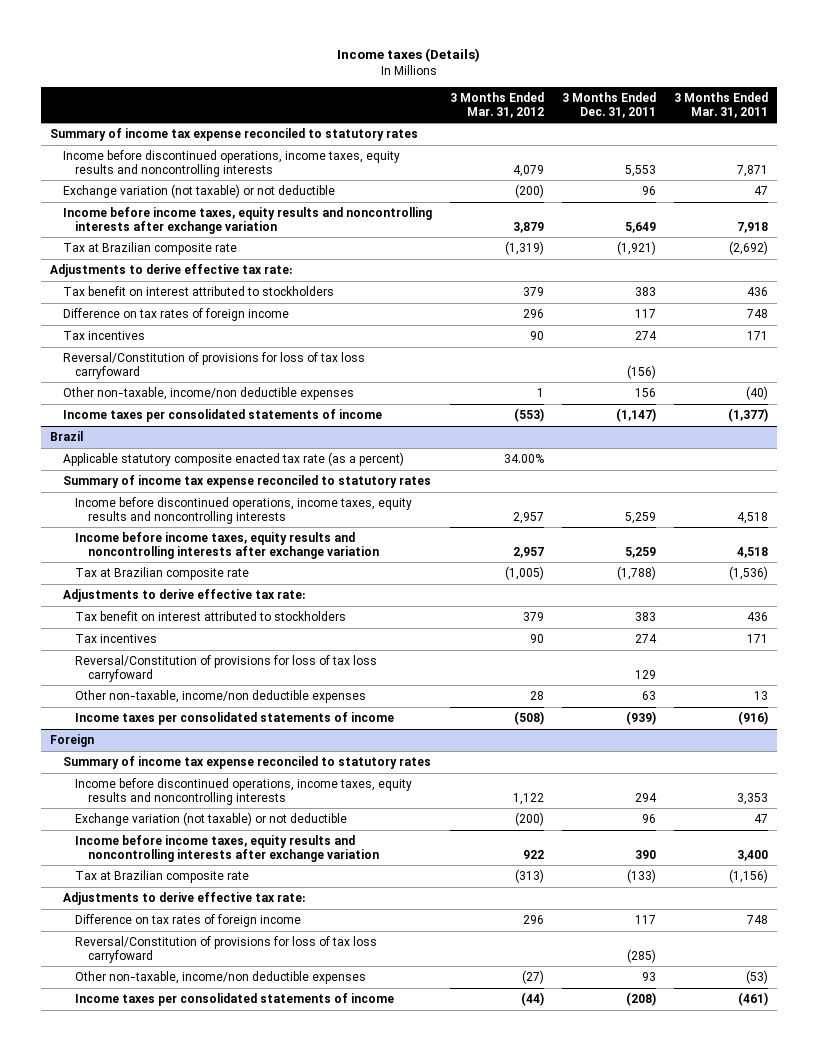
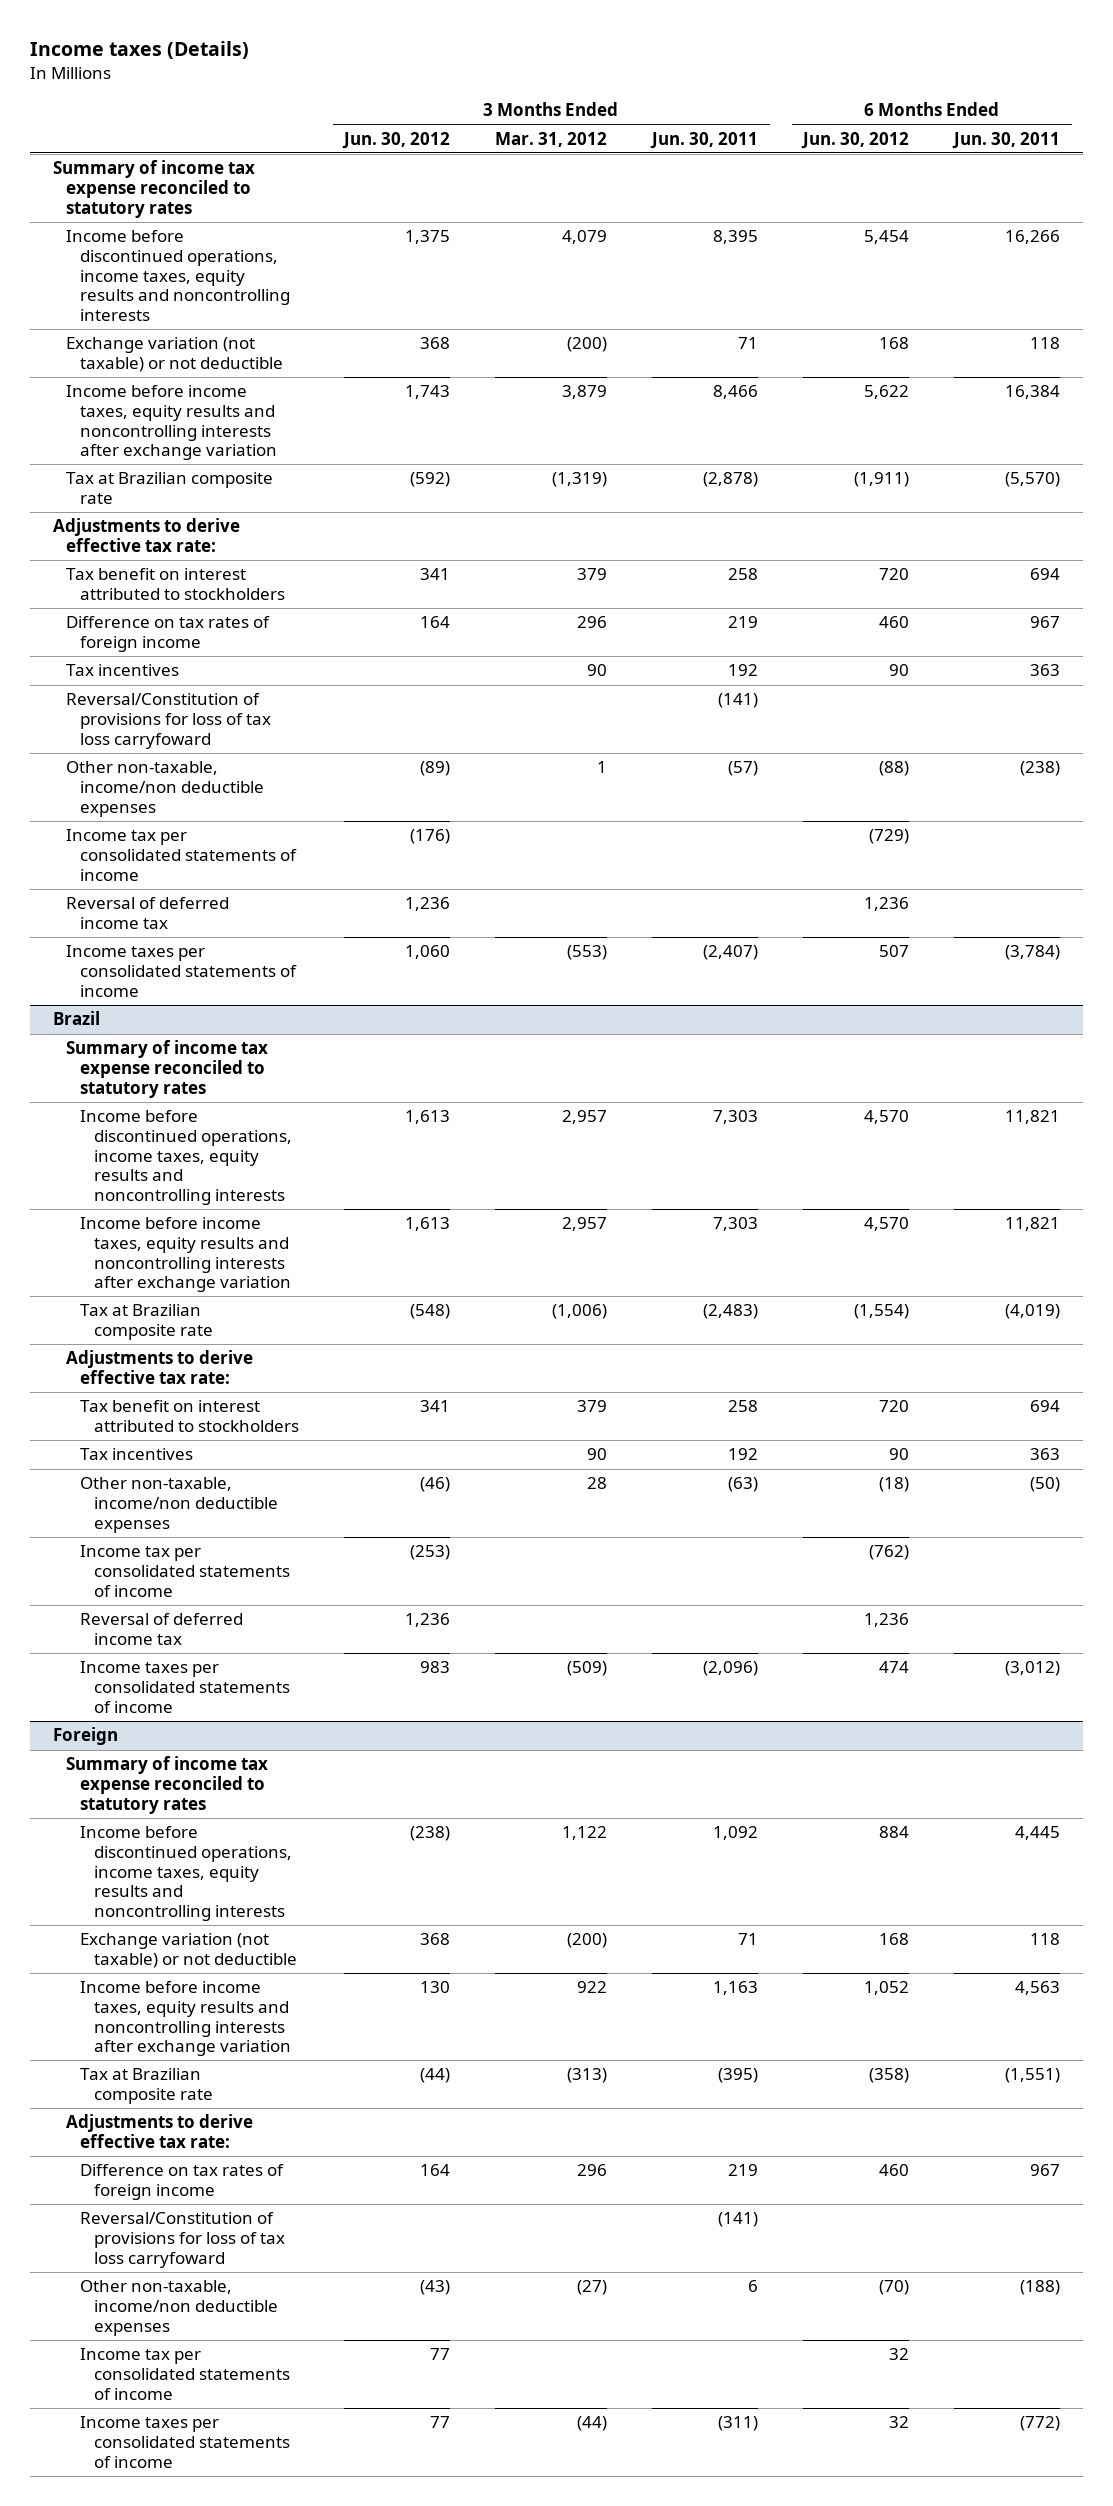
- | 3 Months Ended Mar. 31, 2012 | 3 Months Ended Dec. 31, 2011 | 3 Months Ended Mar. 31, 2011
+ | 3 Months Ended Jun. 30, 2012 | 3 Months Ended Mar. 31, 2012 | 3 Months Ended Jun. 30, 2011 | 6 Months Ended Jun. 30, 2012 | 6 Months Ended Jun. 30, 2011
+ Income tax per consolidated statements of income | (176) | | | (729) |
+ Reversal of deferred income tax | 1,236 | | | 1,236 |
@ Brazil
- Applicable statutory composite enacted tax rate (as a percent) | 34.00% | |
- Tax at Brazilian composite rate | (1,005) | (1,788) | (1,536)
+ Tax at Brazilian composite rate | (548) | (1,006) | (2,483) | (1,554) | (4,019)
- Reversal/Constitution of provisions for loss of tax loss carryfoward | | 129 |
- Income taxes per consolidated statements of income | (508) | (939) | (916)
+ Income tax per consolidated statements of income | (253) | | | (762) |
+ Reversal of deferred income tax | 1,236 | | | 1,236 |
+ Income taxes per consolidated statements of income | 983 | (509) | (2,096) | 474 | (3,012)
@ Foreign
+ Income tax per consolidated statements of income | 77 | | | 32 |

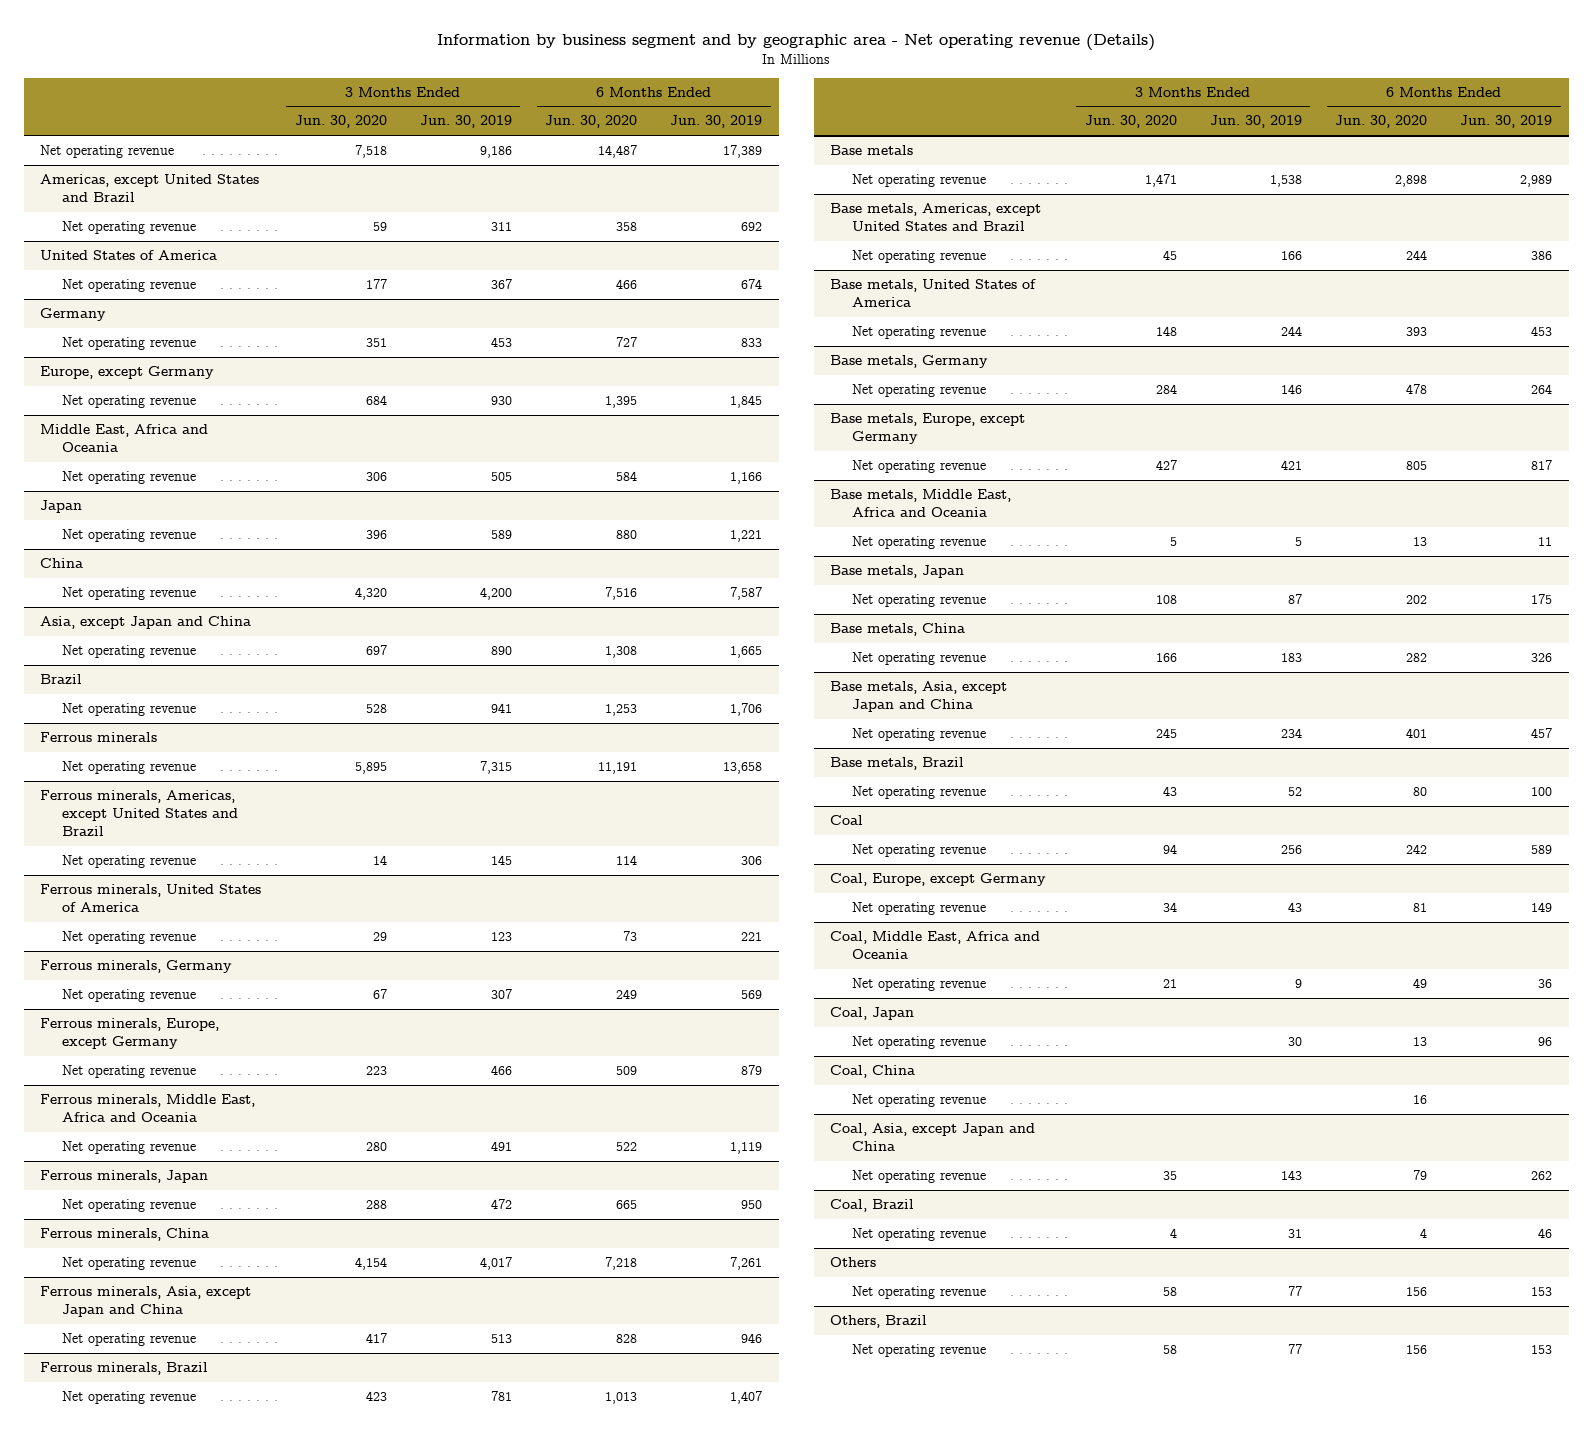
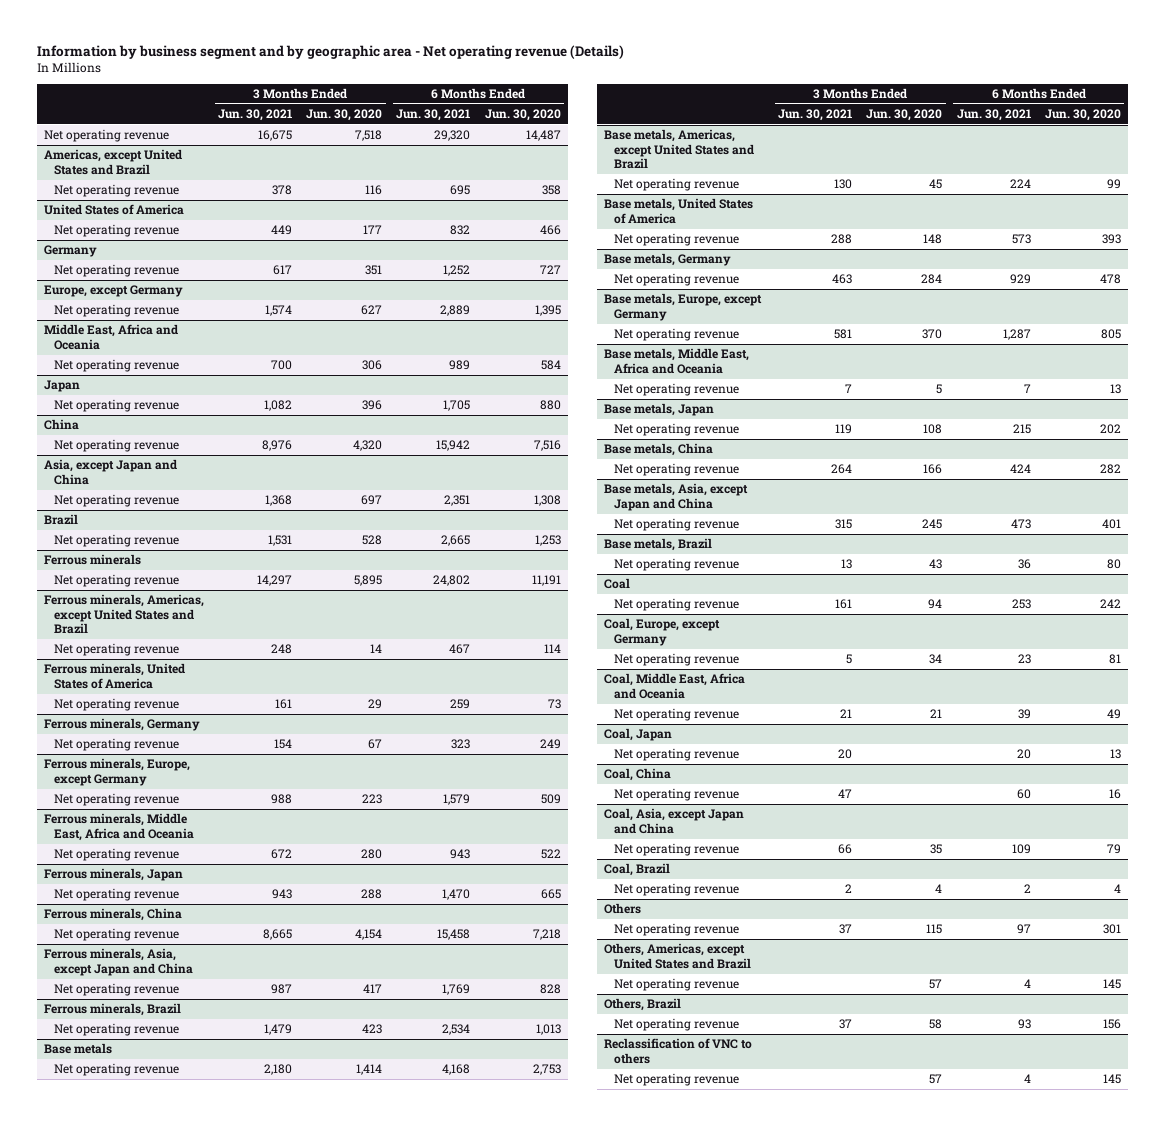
- | 3 Months Ended Jun. 30, 2020 | 3 Months Ended Jun. 30, 2019 | 6 Months Ended Jun. 30, 2020 | 6 Months Ended Jun. 30, 2019
+ | 3 Months Ended Jun. 30, 2021 | 3 Months Ended Jun. 30, 2020 | 6 Months Ended Jun. 30, 2021 | 6 Months Ended Jun. 30, 2020
@ Americas, except United States and Brazil
- Net operating revenue | 59 | 311 | 358 | 692
+ Net operating revenue | 378 | 116 | 695 | 358
@ Europe, except Germany
- Net operating revenue | 684 | 930 | 1,395 | 1,845
+ Net operating revenue | 1,574 | 627 | 2,889 | 1,395
@ Base metals
- Net operating revenue | 1,471 | 1,538 | 2,898 | 2,989
+ Net operating revenue | 2,180 | 1,414 | 4,168 | 2,753
@ Base metals, Americas, except United States and Brazil
- Net operating revenue | 45 | 166 | 244 | 386
+ Net operating revenue | 130 | 45 | 224 | 99
@ Base metals, Europe, except Germany
- Net operating revenue | 427 | 421 | 805 | 817
+ Net operating revenue | 581 | 370 | 1,287 | 805
@ Others
- Net operating revenue | 58 | 77 | 156 | 153
+ Net operating revenue | 37 | 115 | 97 | 301
+ Others, Americas, except United States and Brazil
+ Net operating revenue | | 57 | 4 | 145
+ Reclassification of VNC to others
+ Net operating revenue | | 57 | 4 | 145

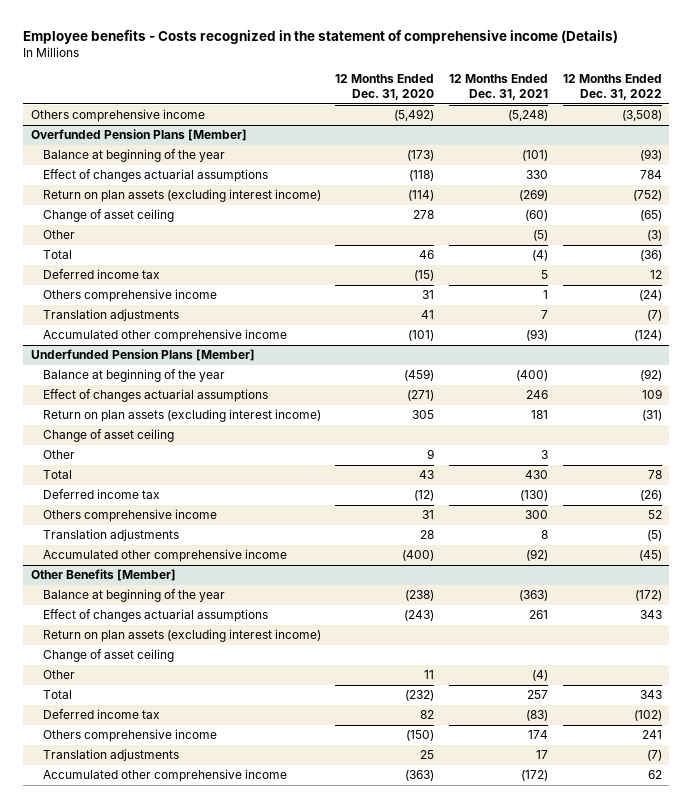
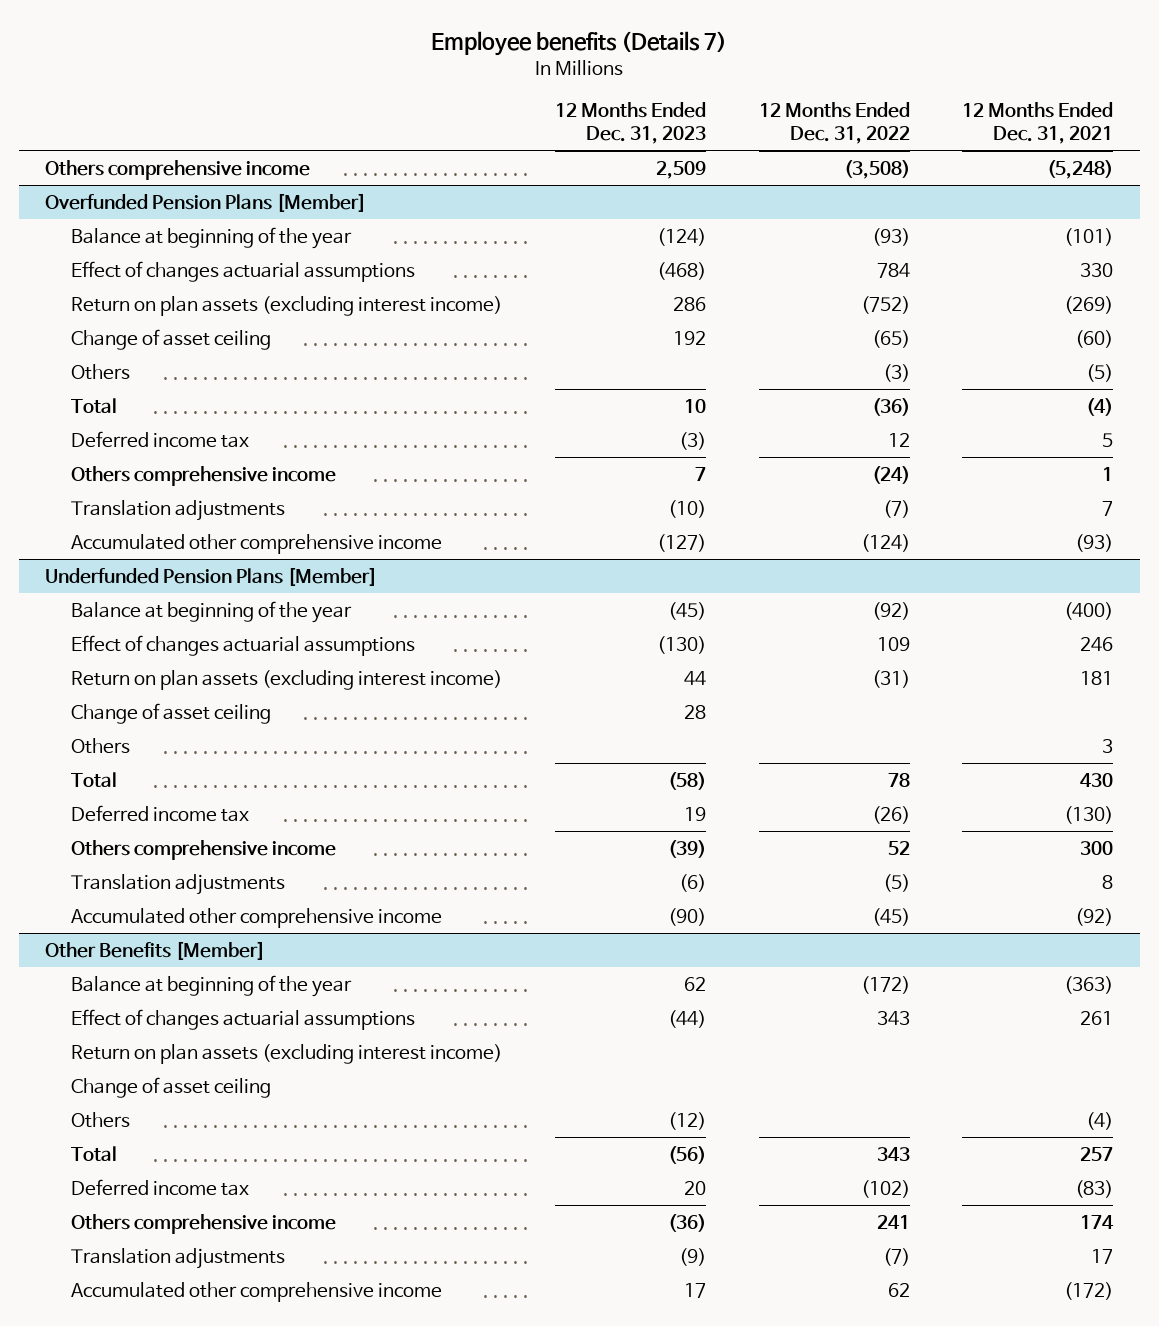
- Employee benefits - Costs recognized in the statement of comprehensive income (Details)
+ Employee benefits (Details 7)
- | 12 Months Ended Dec. 31, 2020 | 12 Months Ended Dec. 31, 2021 | 12 Months Ended Dec. 31, 2022
+ | 12 Months Ended Dec. 31, 2023 | 12 Months Ended Dec. 31, 2022 | 12 Months Ended Dec. 31, 2021
@ Overfunded Pension Plans [Member]
- Other | | (5) | (3)
+ Others | | (3) | (5)
@ Underfunded Pension Plans [Member]
- Other | 9 | 3 |
+ Others | | | 3
@ Other Benefits [Member]
- Other | 11 | (4) |
+ Others | (12) | | (4)

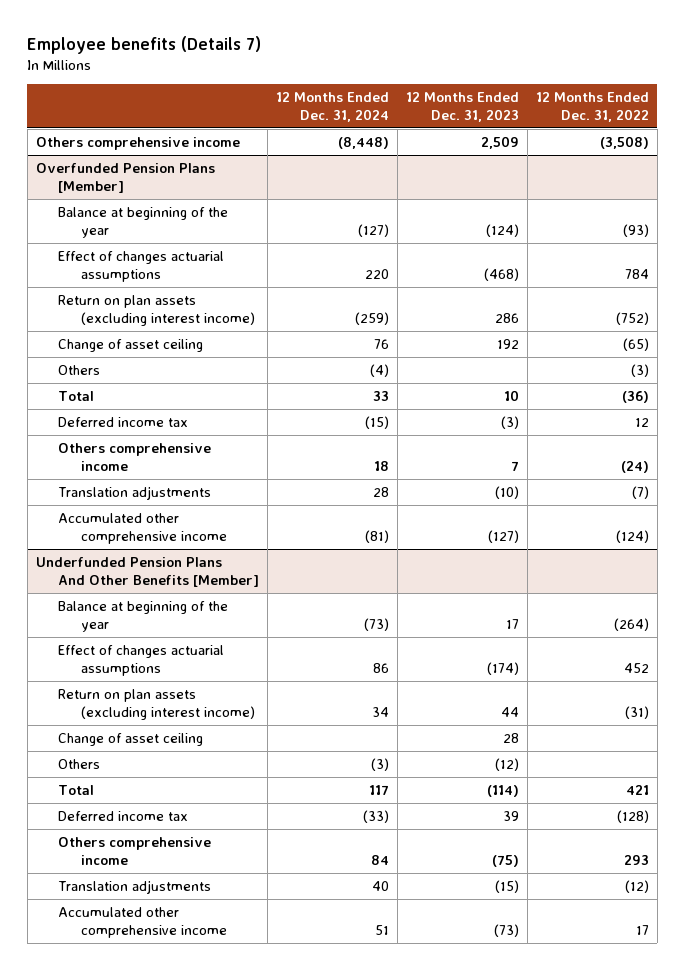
- | 12 Months Ended Dec. 31, 2023 | 12 Months Ended Dec. 31, 2022 | 12 Months Ended Dec. 31, 2021
+ | 12 Months Ended Dec. 31, 2024 | 12 Months Ended Dec. 31, 2023 | 12 Months Ended Dec. 31, 2022
- Underfunded Pension Plans [Member]
- Balance at beginning of the year | (45) | (92) | (400)
- Effect of changes actuarial assumptions | (130) | 109 | 246
+ Underfunded Pension Plans And Other Benefits [Member]
+ Balance at beginning of the year | (73) | 17 | (264)
+ Effect of changes actuarial assumptions | 86 | (174) | 452
- Others | | | 3
- Total | (58) | 78 | 430
- Deferred income tax | 19 | (26) | (130)
- Others comprehensive income | (39) | 52 | 300
- Translation adjustments | (6) | (5) | 8
- Accumulated other comprehensive income | (90) | (45) | (92)
- Other Benefits [Member]
- Balance at beginning of the year | 62 | (172) | (363)
- Effect of changes actuarial assumptions | (44) | 343 | 261
- Return on plan assets (excluding interest income)
- Change of asset ceiling
- Total | (56) | 343 | 257
- Deferred income tax | 20 | (102) | (83)
- Others comprehensive income | (36) | 241 | 174
- Translation adjustments | (9) | (7) | 17
- Accumulated other comprehensive income | 17 | 62 | (172)
+ Total | 117 | (114) | 421
+ Deferred income tax | (33) | 39 | (128)
+ Others comprehensive income | 84 | (75) | 293
+ Translation adjustments | 40 | (15) | (12)
+ Accumulated other comprehensive income | 51 | (73) | 17

